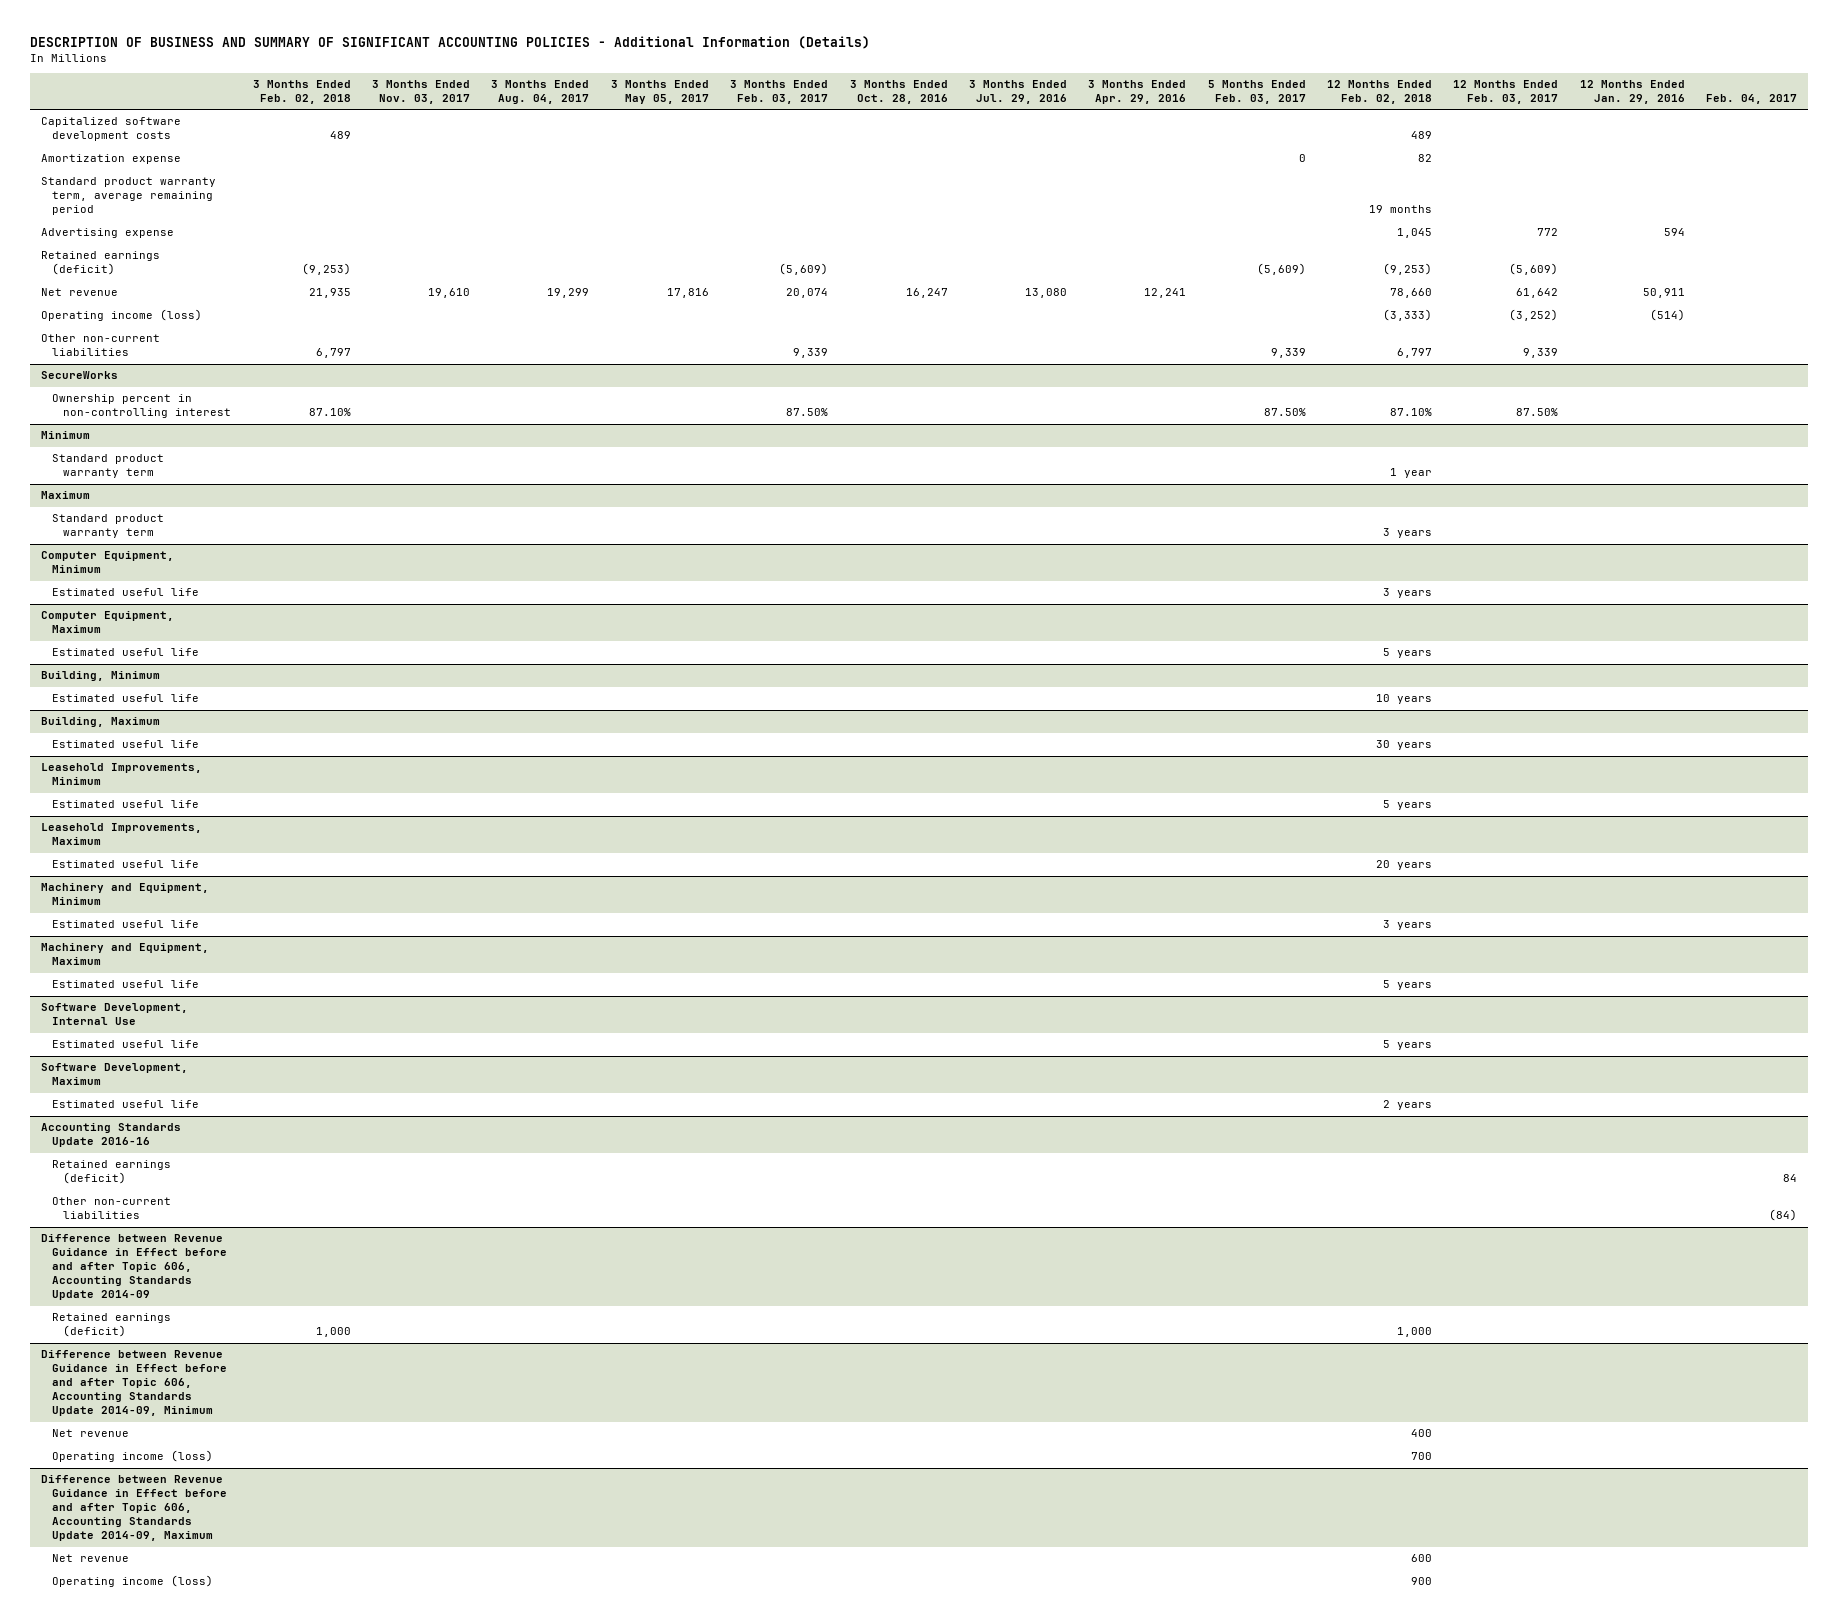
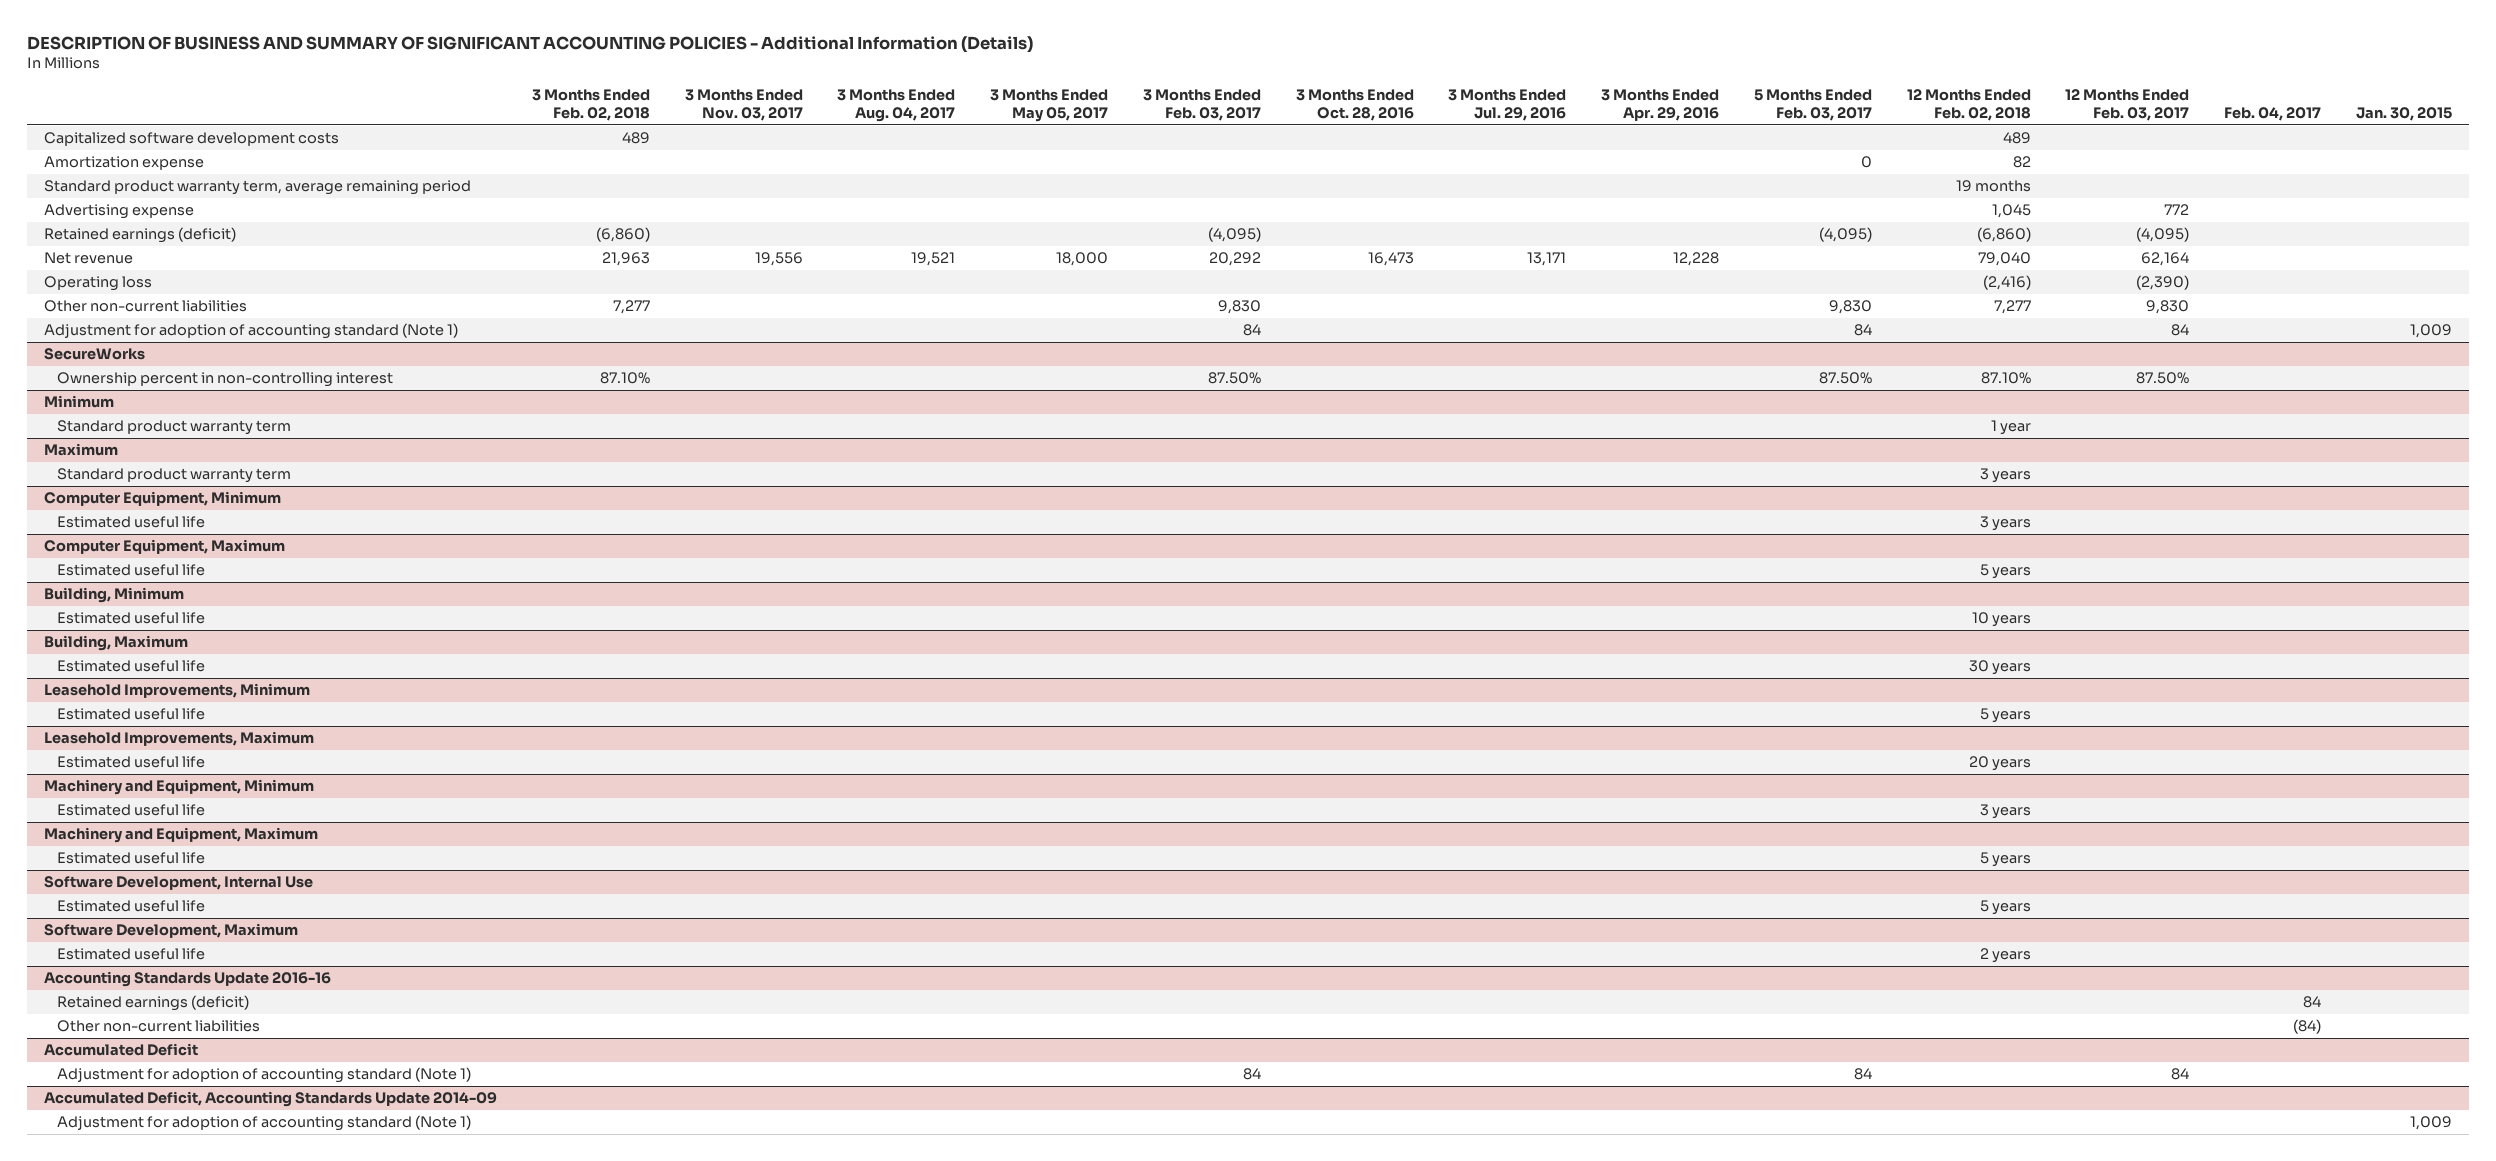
- | 3 Months Ended Feb. 02, 2018 | 3 Months Ended Nov. 03, 2017 | 3 Months Ended Aug. 04, 2017 | 3 Months Ended May 05, 2017 | 3 Months Ended Feb. 03, 2017 | 3 Months Ended Oct. 28, 2016 | 3 Months Ended Jul. 29, 2016 | 3 Months Ended Apr. 29, 2016 | 5 Months Ended Feb. 03, 2017 | 12 Months Ended Feb. 02, 2018 | 12 Months Ended Feb. 03, 2017 | 12 Months Ended Jan. 29, 2016 | Feb. 04, 2017
+ | 3 Months Ended Feb. 02, 2018 | 3 Months Ended Nov. 03, 2017 | 3 Months Ended Aug. 04, 2017 | 3 Months Ended May 05, 2017 | 3 Months Ended Feb. 03, 2017 | 3 Months Ended Oct. 28, 2016 | 3 Months Ended Jul. 29, 2016 | 3 Months Ended Apr. 29, 2016 | 5 Months Ended Feb. 03, 2017 | 12 Months Ended Feb. 02, 2018 | 12 Months Ended Feb. 03, 2017 | Feb. 04, 2017 | Jan. 30, 2015
- Retained earnings (deficit) | (9,253) | | | | (5,609) | | | | (5,609) | (9,253) | (5,609) | |
- Net revenue | 21,935 | 19,610 | 19,299 | 17,816 | 20,074 | 16,247 | 13,080 | 12,241 | | 78,660 | 61,642 | 50,911 |
- Operating income (loss) | | | | | | | | | | (3,333) | (3,252) | (514) |
- Other non-current liabilities | 6,797 | | | | 9,339 | | | | 9,339 | 6,797 | 9,339 | |
+ Retained earnings (deficit) | (6,860) | | | | (4,095) | | | | (4,095) | (6,860) | (4,095) | |
+ Net revenue | 21,963 | 19,556 | 19,521 | 18,000 | 20,292 | 16,473 | 13,171 | 12,228 | | 79,040 | 62,164 | |
+ Operating loss | | | | | | | | | | (2,416) | (2,390) | |
+ Other non-current liabilities | 7,277 | | | | 9,830 | | | | 9,830 | 7,277 | 9,830 | |
+ Adjustment for adoption of accounting standard (Note 1) | | | | | 84 | | | | 84 | | 84 | | 1,009
- Difference between Revenue Guidance in Effect before and after Topic 606, Accounting Standards Update 2014-09
- Retained earnings (deficit) | 1,000 | | | | | | | | | 1,000 | | |
- Difference between Revenue Guidance in Effect before and after Topic 606, Accounting Standards Update 2014-09, Minimum
- Net revenue | | | | | | | | | | 400 | | |
- Operating income (loss) | | | | | | | | | | 700 | | |
- Difference between Revenue Guidance in Effect before and after Topic 606, Accounting Standards Update 2014-09, Maximum
- Net revenue | | | | | | | | | | 600 | | |
- Operating income (loss) | | | | | | | | | | 900 | | |
+ Accumulated Deficit
+ Adjustment for adoption of accounting standard (Note 1) | | | | | 84 | | | | 84 | | 84 | |
+ Accumulated Deficit, Accounting Standards Update 2014-09
+ Adjustment for adoption of accounting standard (Note 1) | | | | | | | | | | | | | 1,009

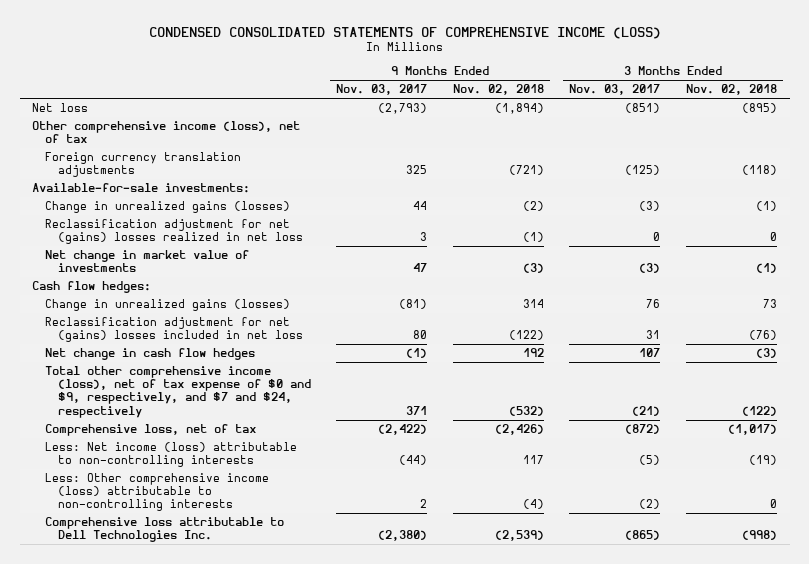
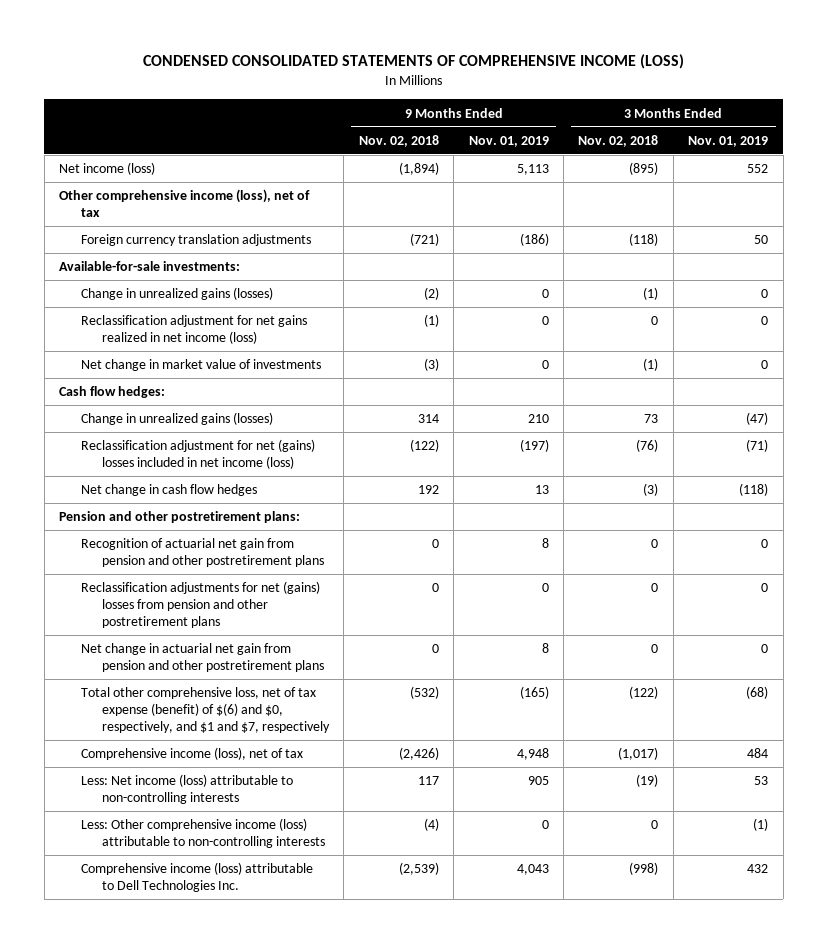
- | 9 Months Ended Nov. 03, 2017 | 9 Months Ended Nov. 02, 2018 | 3 Months Ended Nov. 03, 2017 | 3 Months Ended Nov. 02, 2018
+ | 9 Months Ended Nov. 02, 2018 | 9 Months Ended Nov. 01, 2019 | 3 Months Ended Nov. 02, 2018 | 3 Months Ended Nov. 01, 2019
- Net loss | (2,793) | (1,894) | (851) | (895)
+ Net income (loss) | (1,894) | 5,113 | (895) | 552
- Reclassification adjustment for net (gains) losses realized in net loss | 3 | (1) | 0 | 0
+ Reclassification adjustment for net gains realized in net income (loss) | (1) | 0 | 0 | 0
- Reclassification adjustment for net (gains) losses included in net loss | 80 | (122) | 31 | (76)
+ Reclassification adjustment for net (gains) losses included in net income (loss) | (122) | (197) | (76) | (71)
- Total other comprehensive income (loss), net of tax expense of $0 and $9, respectively, and $7 and $24, respectively | 371 | (532) | (21) | (122)
- Comprehensive loss, net of tax | (2,422) | (2,426) | (872) | (1,017)
+ Pension and other postretirement plans:
+ Recognition of actuarial net gain from pension and other postretirement plans | 0 | 8 | 0 | 0
+ Reclassification adjustments for net (gains) losses from pension and other postretirement plans | 0 | 0 | 0 | 0
+ Net change in actuarial net gain from pension and other postretirement plans | 0 | 8 | 0 | 0
+ Total other comprehensive loss, net of tax expense (benefit) of $(6) and $0, respectively, and $1 and $7, respectively | (532) | (165) | (122) | (68)
+ Comprehensive income (loss), net of tax | (2,426) | 4,948 | (1,017) | 484
- Comprehensive loss attributable to Dell Technologies Inc. | (2,380) | (2,539) | (865) | (998)
+ Comprehensive income (loss) attributable to Dell Technologies Inc. | (2,539) | 4,043 | (998) | 432

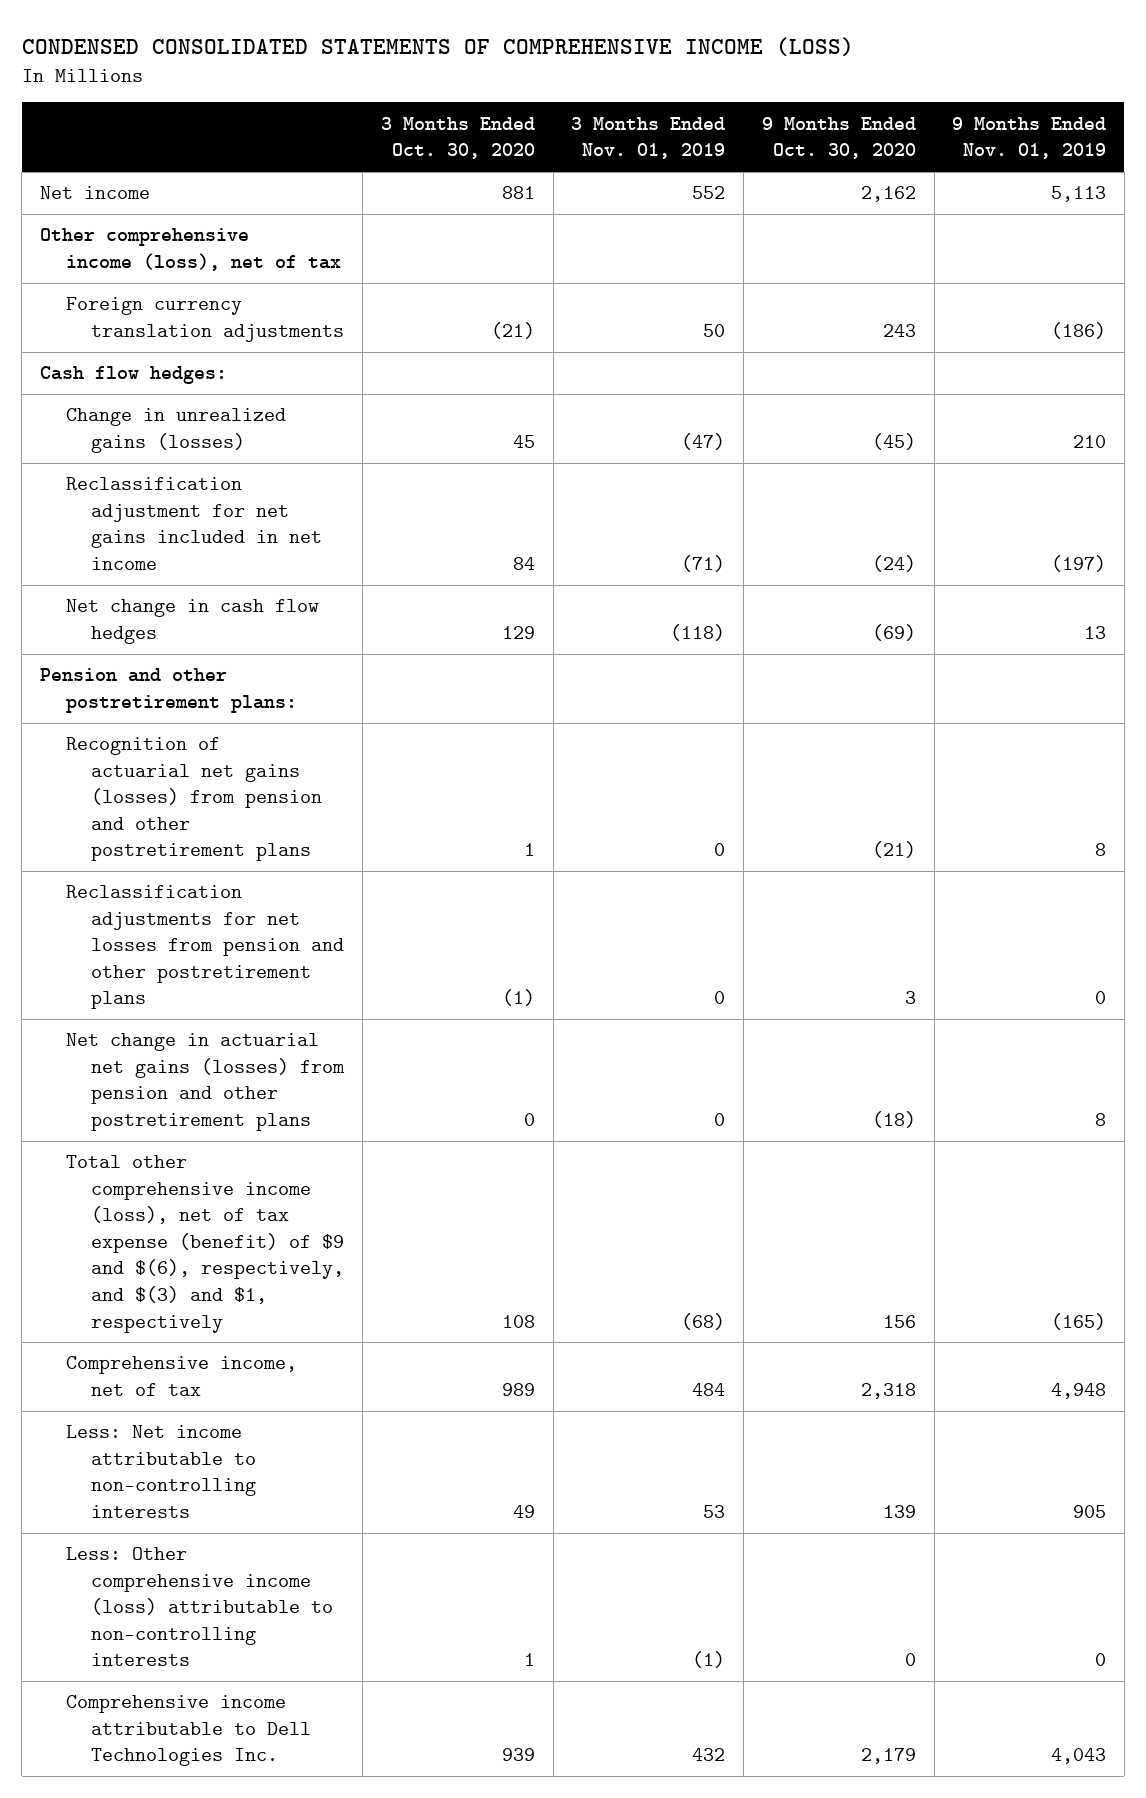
- | 9 Months Ended Nov. 02, 2018 | 9 Months Ended Nov. 01, 2019 | 3 Months Ended Nov. 02, 2018 | 3 Months Ended Nov. 01, 2019
+ | 3 Months Ended Oct. 30, 2020 | 3 Months Ended Nov. 01, 2019 | 9 Months Ended Oct. 30, 2020 | 9 Months Ended Nov. 01, 2019
- Net income (loss) | (1,894) | 5,113 | (895) | 552
+ Net income | 881 | 552 | 2,162 | 5,113
- Available-for-sale investments:
- Change in unrealized gains (losses) | (2) | 0 | (1) | 0
- Reclassification adjustment for net gains realized in net income (loss) | (1) | 0 | 0 | 0
- Net change in market value of investments | (3) | 0 | (1) | 0
- Reclassification adjustment for net (gains) losses included in net income (loss) | (122) | (197) | (76) | (71)
+ Reclassification adjustment for net gains included in net income | 84 | (71) | (24) | (197)
- Recognition of actuarial net gain from pension and other postretirement plans | 0 | 8 | 0 | 0
- Reclassification adjustments for net (gains) losses from pension and other postretirement plans | 0 | 0 | 0 | 0
- Net change in actuarial net gain from pension and other postretirement plans | 0 | 8 | 0 | 0
- Total other comprehensive loss, net of tax expense (benefit) of $(6) and $0, respectively, and $1 and $7, respectively | (532) | (165) | (122) | (68)
- Comprehensive income (loss), net of tax | (2,426) | 4,948 | (1,017) | 484
- Less: Net income (loss) attributable to non-controlling interests | 117 | 905 | (19) | 53
+ Recognition of actuarial net gains (losses) from pension and other postretirement plans | 1 | 0 | (21) | 8
+ Reclassification adjustments for net losses from pension and other postretirement plans | (1) | 0 | 3 | 0
+ Net change in actuarial net gains (losses) from pension and other postretirement plans | 0 | 0 | (18) | 8
+ Total other comprehensive income (loss), net of tax expense (benefit) of $9 and $(6), respectively, and $(3) and $1, respectively | 108 | (68) | 156 | (165)
+ Comprehensive income, net of tax | 989 | 484 | 2,318 | 4,948
+ Less: Net income attributable to non-controlling interests | 49 | 53 | 139 | 905
- Comprehensive income (loss) attributable to Dell Technologies Inc. | (2,539) | 4,043 | (998) | 432
+ Comprehensive income attributable to Dell Technologies Inc. | 939 | 432 | 2,179 | 4,043

